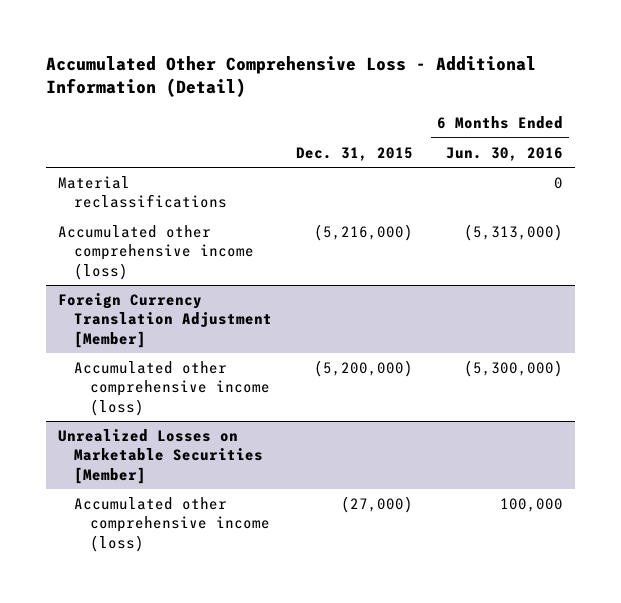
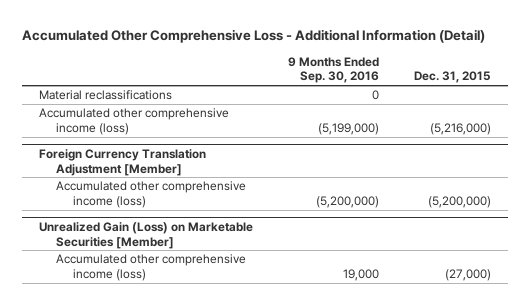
- | Dec. 31, 2015 | 6 Months Ended Jun. 30, 2016
+ | 9 Months Ended Sep. 30, 2016 | Dec. 31, 2015
- Unrealized Losses on Marketable Securities [Member]
+ Unrealized Gain (Loss) on Marketable Securities [Member]

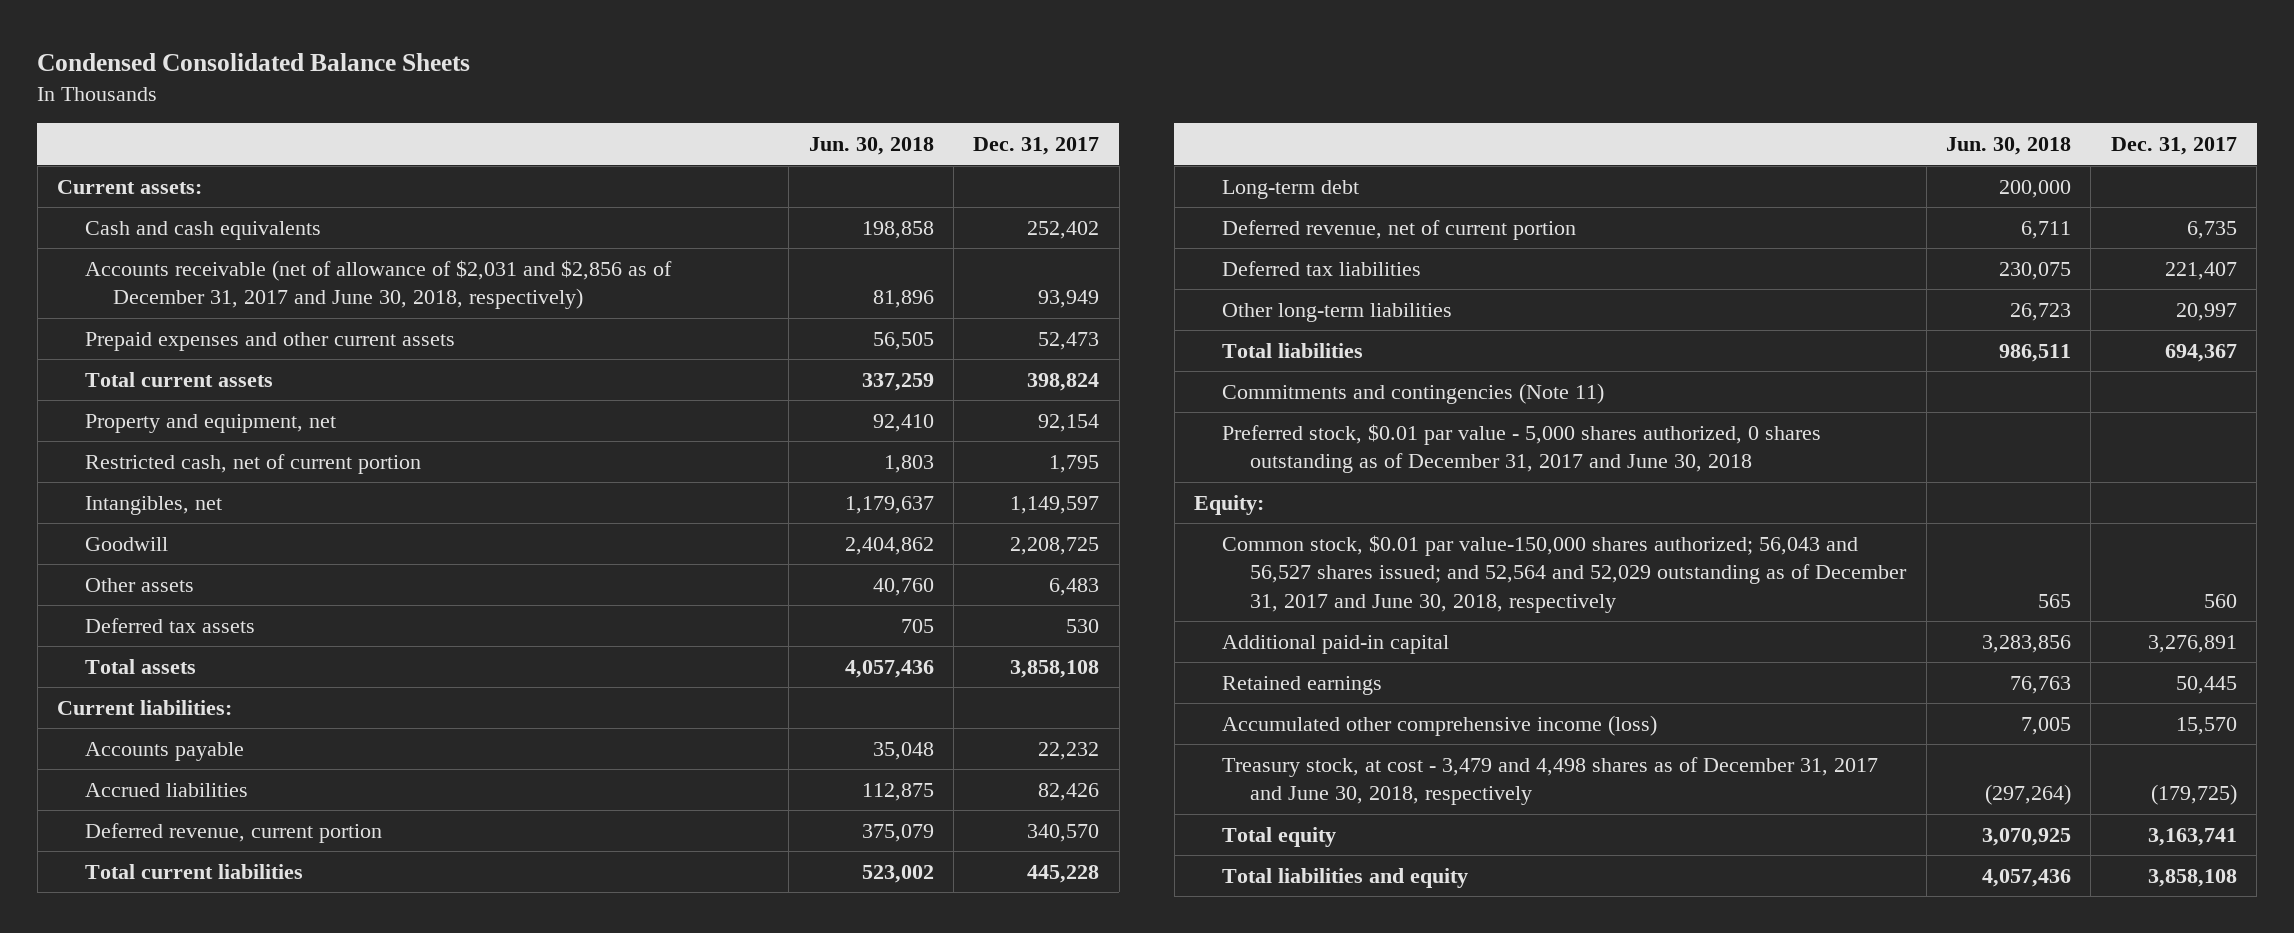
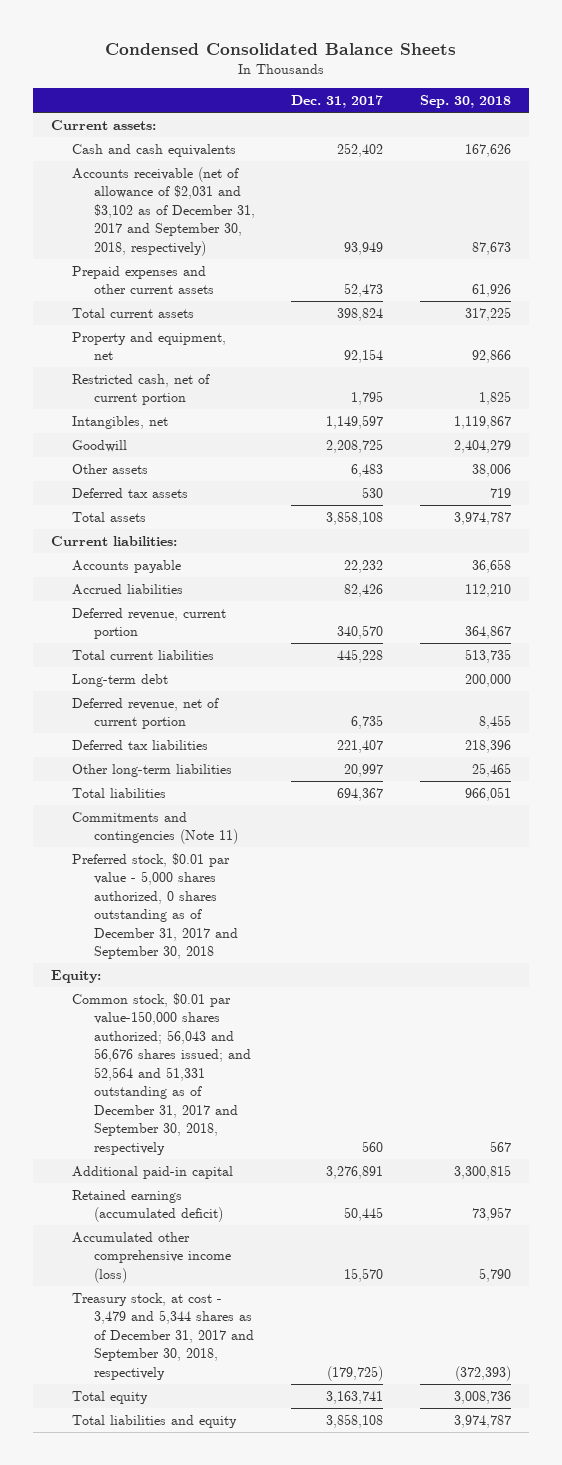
- | Jun. 30, 2018 | Dec. 31, 2017
+ | Dec. 31, 2017 | Sep. 30, 2018
- Accounts receivable (net of allowance of $2,031 and $2,856 as of December 31, 2017 and June 30, 2018, respectively) | 81,896 | 93,949
+ Accounts receivable (net of allowance of $2,031 and $3,102 as of December 31, 2017 and September 30, 2018, respectively) | 93,949 | 87,673
- Preferred stock, $0.01 par value - 5,000 shares authorized, 0 shares outstanding as of December 31, 2017 and June 30, 2018
+ Preferred stock, $0.01 par value - 5,000 shares authorized, 0 shares outstanding as of December 31, 2017 and September 30, 2018
- Common stock, $0.01 par value-150,000 shares authorized; 56,043 and 56,527 shares issued; and 52,564 and 52,029 outstanding as of December 31, 2017 and June 30, 2018, respectively | 565 | 560
+ Common stock, $0.01 par value-150,000 shares authorized; 56,043 and 56,676 shares issued; and 52,564 and 51,331 outstanding as of December 31, 2017 and September 30, 2018, respectively | 560 | 567
- Retained earnings | 76,763 | 50,445
+ Retained earnings (accumulated deficit) | 50,445 | 73,957
- Treasury stock, at cost - 3,479 and 4,498 shares as of December 31, 2017 and June 30, 2018, respectively | (297,264) | (179,725)
+ Treasury stock, at cost - 3,479 and 5,344 shares as of December 31, 2017 and September 30, 2018, respectively | (179,725) | (372,393)

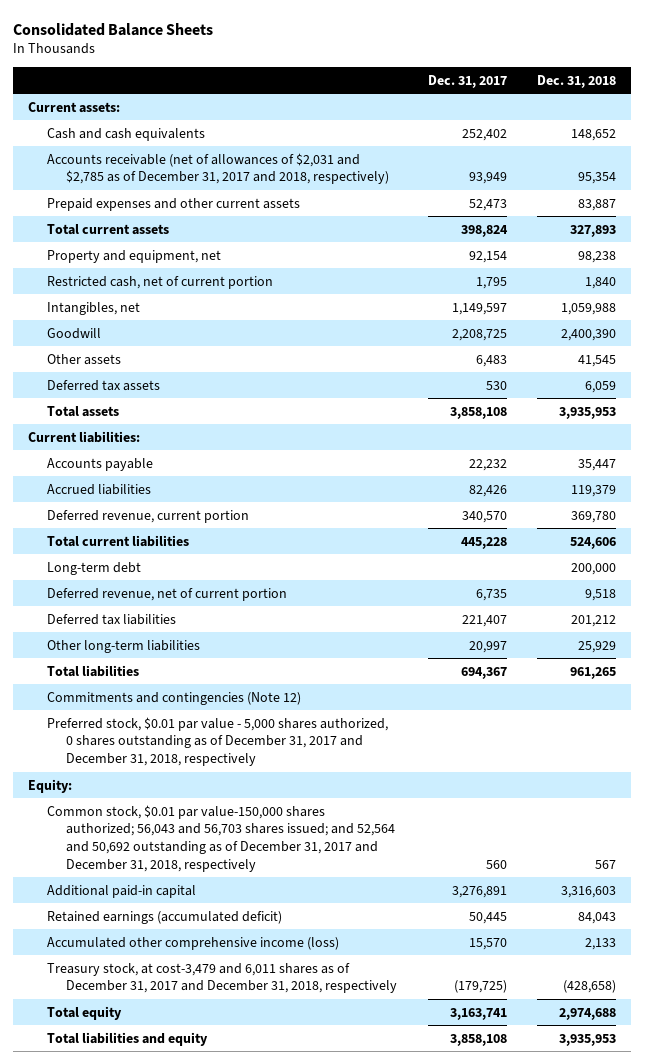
- Condensed Consolidated Balance Sheets
+ Consolidated Balance Sheets
- | Dec. 31, 2017 | Sep. 30, 2018
+ | Dec. 31, 2017 | Dec. 31, 2018
- Accounts receivable (net of allowance of $2,031 and $3,102 as of December 31, 2017 and September 30, 2018, respectively) | 93,949 | 87,673
+ Accounts receivable (net of allowances of $2,031 and $2,785 as of December 31, 2017 and 2018, respectively) | 93,949 | 95,354
- Commitments and contingencies (Note 11)
- Preferred stock, $0.01 par value - 5,000 shares authorized, 0 shares outstanding as of December 31, 2017 and September 30, 2018
+ Commitments and contingencies (Note 12)
+ Preferred stock, $0.01 par value - 5,000 shares authorized, 0 shares outstanding as of December 31, 2017 and December 31, 2018, respectively
- Common stock, $0.01 par value-150,000 shares authorized; 56,043 and 56,676 shares issued; and 52,564 and 51,331 outstanding as of December 31, 2017 and September 30, 2018, respectively | 560 | 567
+ Common stock, $0.01 par value-150,000 shares authorized; 56,043 and 56,703 shares issued; and 52,564 and 50,692 outstanding as of December 31, 2017 and December 31, 2018, respectively | 560 | 567
- Treasury stock, at cost - 3,479 and 5,344 shares as of December 31, 2017 and September 30, 2018, respectively | (179,725) | (372,393)
+ Treasury stock, at cost-3,479 and 6,011 shares as of December 31, 2017 and December 31, 2018, respectively | (179,725) | (428,658)

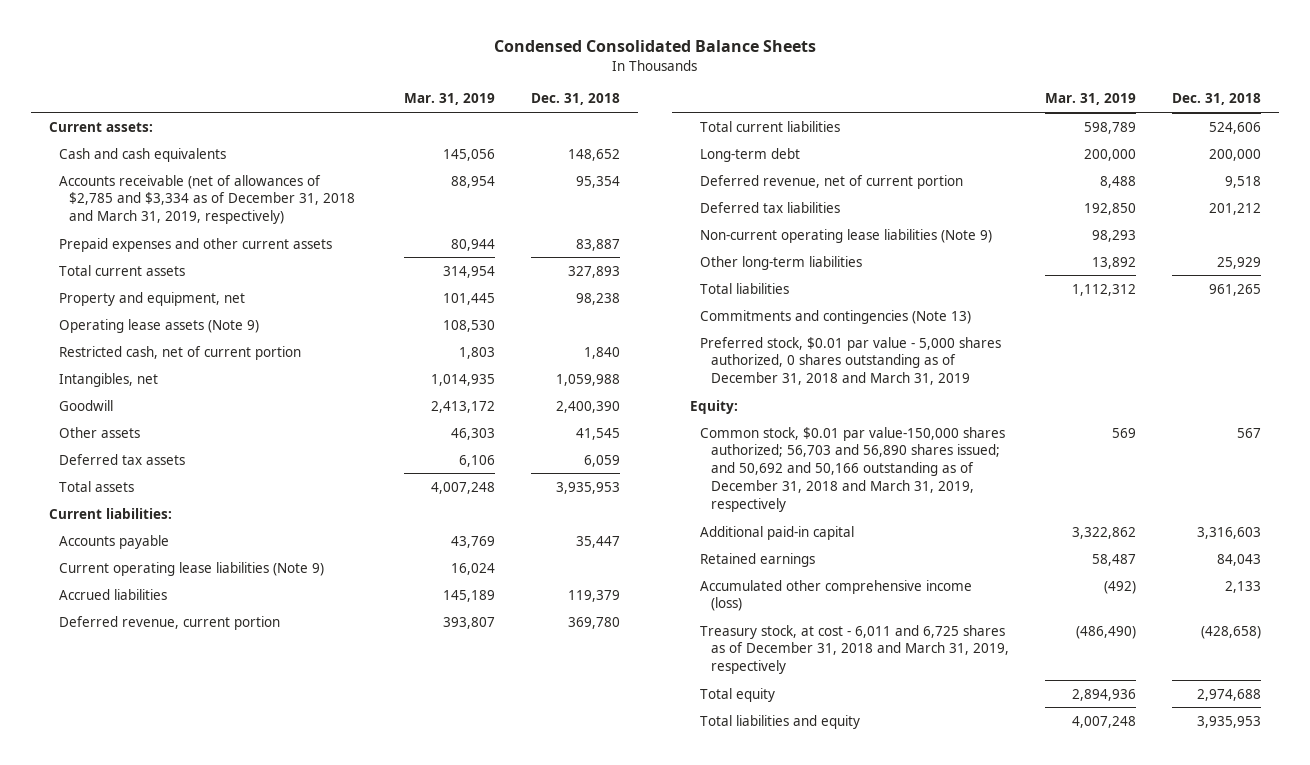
- Consolidated Balance Sheets
+ Condensed Consolidated Balance Sheets
- | Dec. 31, 2017 | Dec. 31, 2018
+ | Mar. 31, 2019 | Dec. 31, 2018
- Accounts receivable (net of allowances of $2,031 and $2,785 as of December 31, 2017 and 2018, respectively) | 93,949 | 95,354
+ Accounts receivable (net of allowances of $2,785 and $3,334 as of December 31, 2018 and March 31, 2019, respectively) | 88,954 | 95,354
+ Operating lease assets (Note 9) | 108,530 |
+ Current operating lease liabilities (Note 9) | 16,024 |
+ Non-current operating lease liabilities (Note 9) | 98,293 |
- Commitments and contingencies (Note 12)
- Preferred stock, $0.01 par value - 5,000 shares authorized, 0 shares outstanding as of December 31, 2017 and December 31, 2018, respectively
+ Commitments and contingencies (Note 13)
+ Preferred stock, $0.01 par value - 5,000 shares authorized, 0 shares outstanding as of December 31, 2018 and March 31, 2019
- Common stock, $0.01 par value-150,000 shares authorized; 56,043 and 56,703 shares issued; and 52,564 and 50,692 outstanding as of December 31, 2017 and December 31, 2018, respectively | 560 | 567
+ Common stock, $0.01 par value-150,000 shares authorized; 56,703 and 56,890 shares issued; and 50,692 and 50,166 outstanding as of December 31, 2018 and March 31, 2019, respectively | 569 | 567
- Retained earnings (accumulated deficit) | 50,445 | 84,043
+ Retained earnings | 58,487 | 84,043
- Treasury stock, at cost-3,479 and 6,011 shares as of December 31, 2017 and December 31, 2018, respectively | (179,725) | (428,658)
+ Treasury stock, at cost - 6,011 and 6,725 shares as of December 31, 2018 and March 31, 2019, respectively | (486,490) | (428,658)

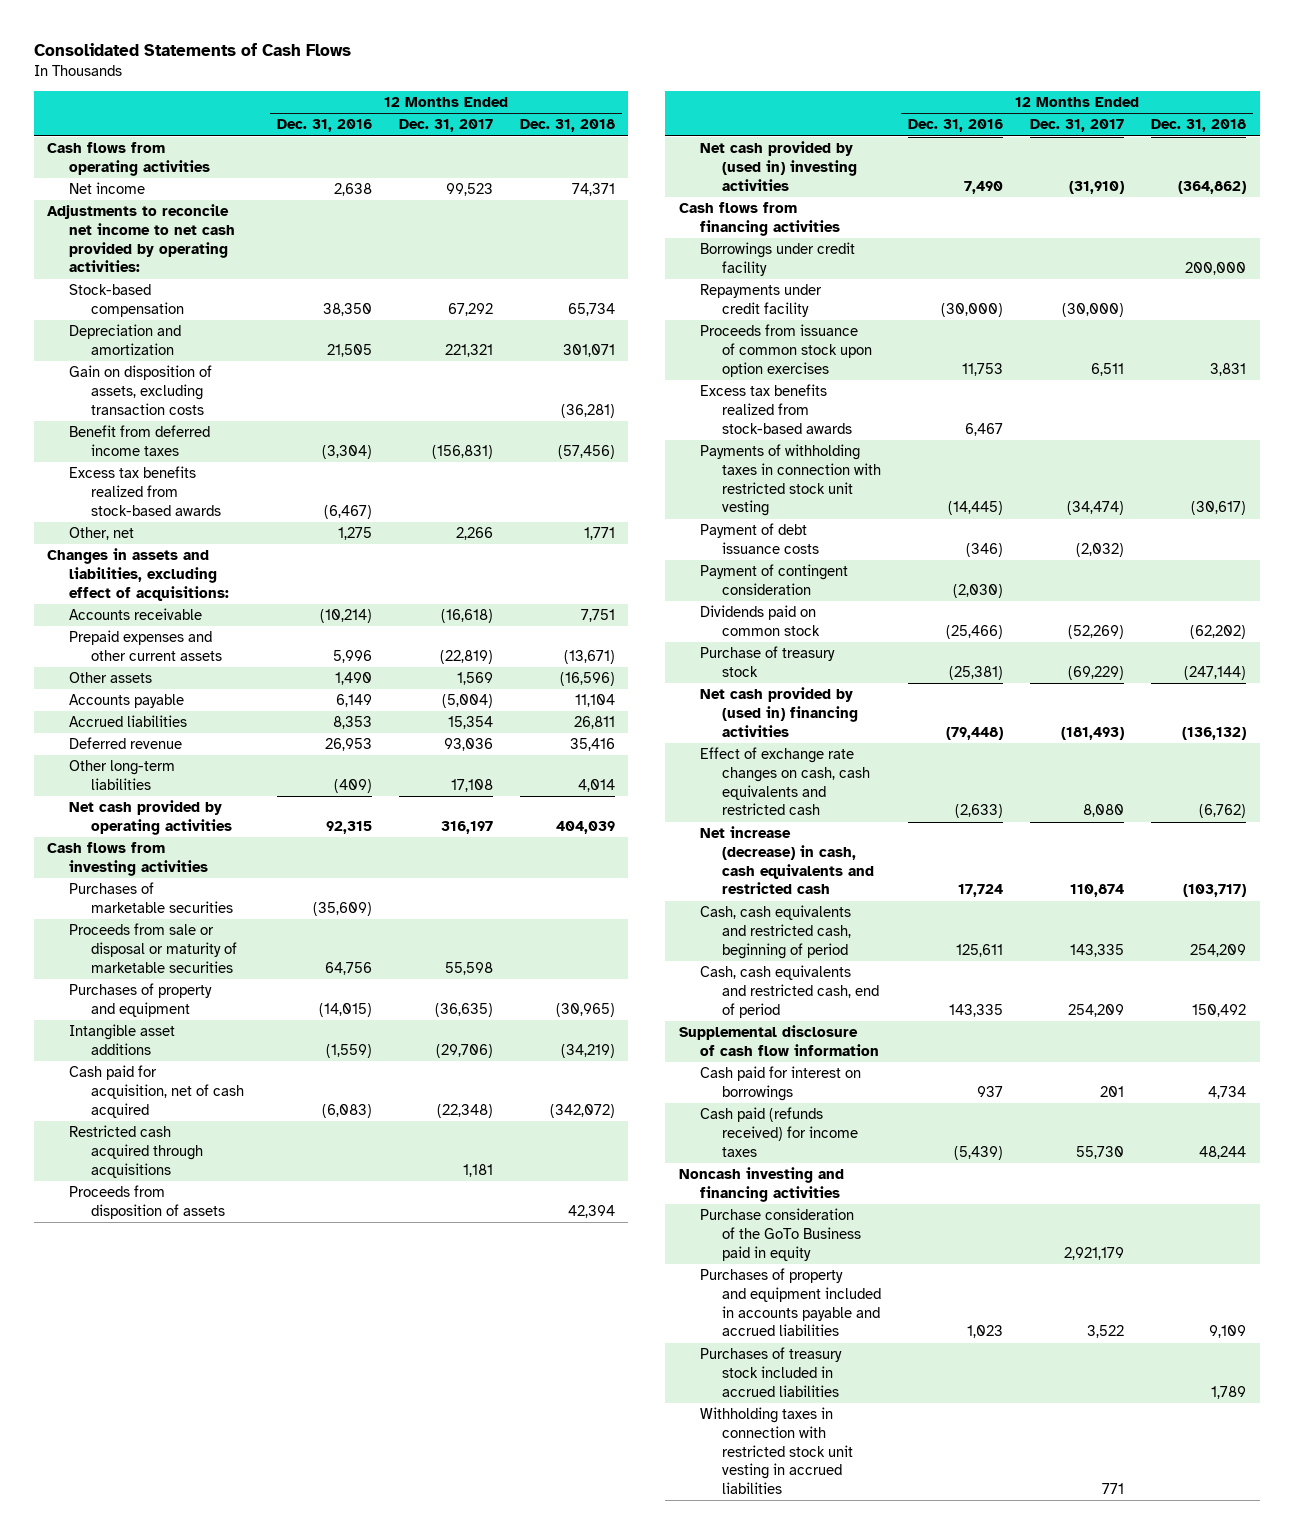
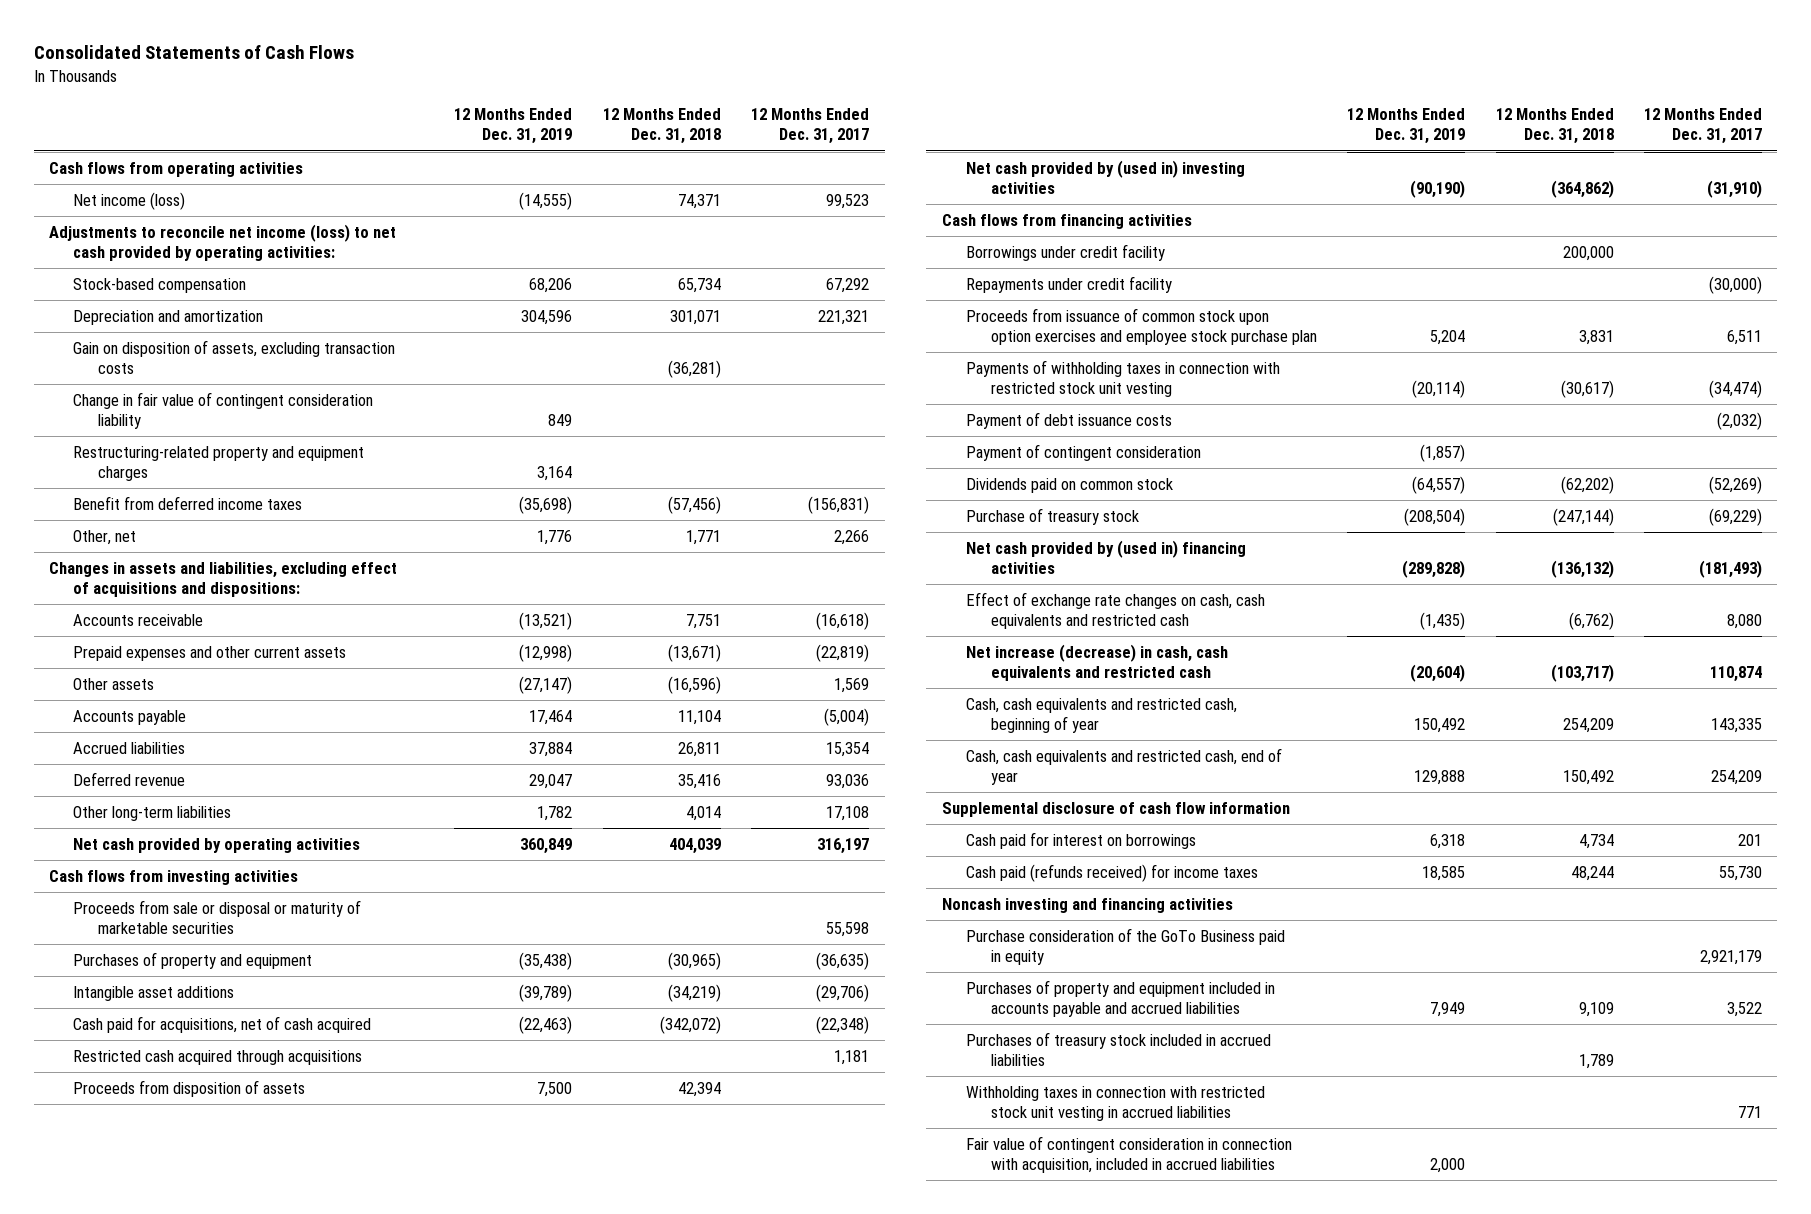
- | 12 Months Ended Dec. 31, 2016 | 12 Months Ended Dec. 31, 2017 | 12 Months Ended Dec. 31, 2018
+ | 12 Months Ended Dec. 31, 2019 | 12 Months Ended Dec. 31, 2018 | 12 Months Ended Dec. 31, 2017
- Net income | 2,638 | 99,523 | 74,371
- Adjustments to reconcile net income to net cash provided by operating activities:
+ Net income (loss) | (14,555) | 74,371 | 99,523
+ Adjustments to reconcile net income (loss) to net cash provided by operating activities:
+ Change in fair value of contingent consideration liability | 849 | |
+ Restructuring-related property and equipment charges | 3,164 | |
- Excess tax benefits realized from stock-based awards | (6,467) | |
- Changes in assets and liabilities, excluding effect of acquisitions:
+ Changes in assets and liabilities, excluding effect of acquisitions and dispositions:
- Purchases of marketable securities | (35,609) | |
- Cash paid for acquisition, net of cash acquired | (6,083) | (22,348) | (342,072)
+ Cash paid for acquisitions, net of cash acquired | (22,463) | (342,072) | (22,348)
- Proceeds from issuance of common stock upon option exercises | 11,753 | 6,511 | 3,831
- Excess tax benefits realized from stock-based awards | 6,467 | |
+ Proceeds from issuance of common stock upon option exercises and employee stock purchase plan | 5,204 | 3,831 | 6,511
- Cash, cash equivalents and restricted cash, beginning of period | 125,611 | 143,335 | 254,209
- Cash, cash equivalents and restricted cash, end of period | 143,335 | 254,209 | 150,492
+ Cash, cash equivalents and restricted cash, beginning of year | 150,492 | 254,209 | 143,335
+ Cash, cash equivalents and restricted cash, end of year | 129,888 | 150,492 | 254,209
+ Fair value of contingent consideration in connection with acquisition, included in accrued liabilities | 2,000 | |

